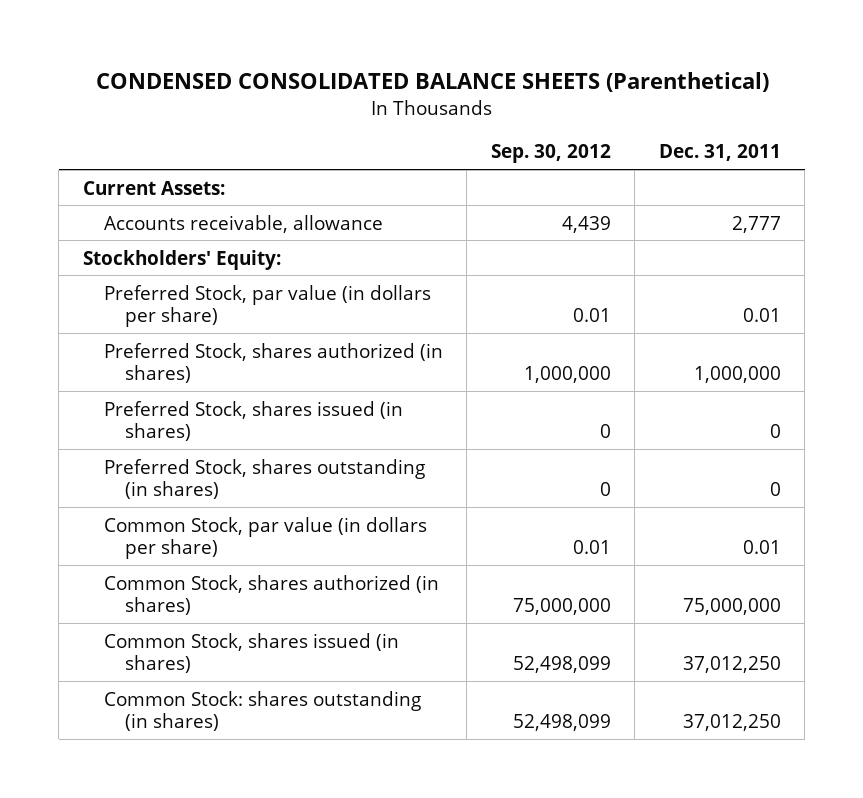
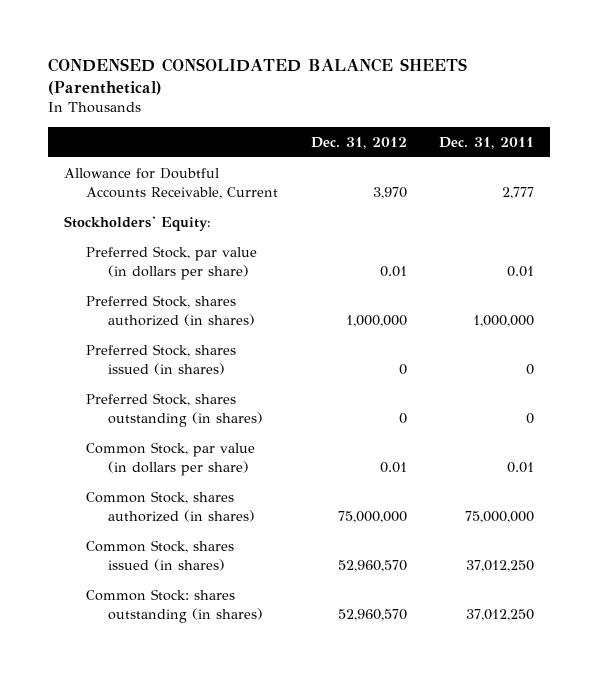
- | Sep. 30, 2012 | Dec. 31, 2011
+ | Dec. 31, 2012 | Dec. 31, 2011
- Current Assets:
- Accounts receivable, allowance | 4,439 | 2,777
+ Allowance for Doubtful Accounts Receivable, Current | 3,970 | 2,777

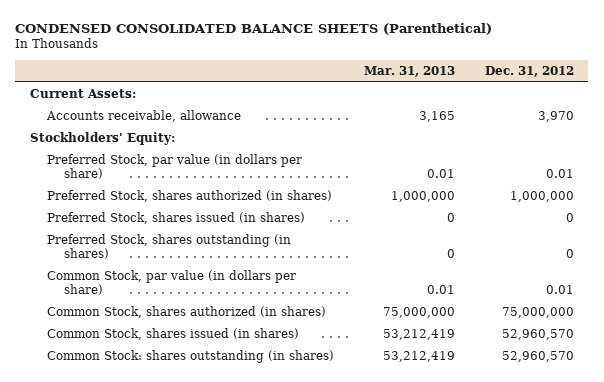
- | Dec. 31, 2012 | Dec. 31, 2011
+ | Mar. 31, 2013 | Dec. 31, 2012
- Allowance for Doubtful Accounts Receivable, Current | 3,970 | 2,777
+ Current Assets:
+ Accounts receivable, allowance | 3,165 | 3,970

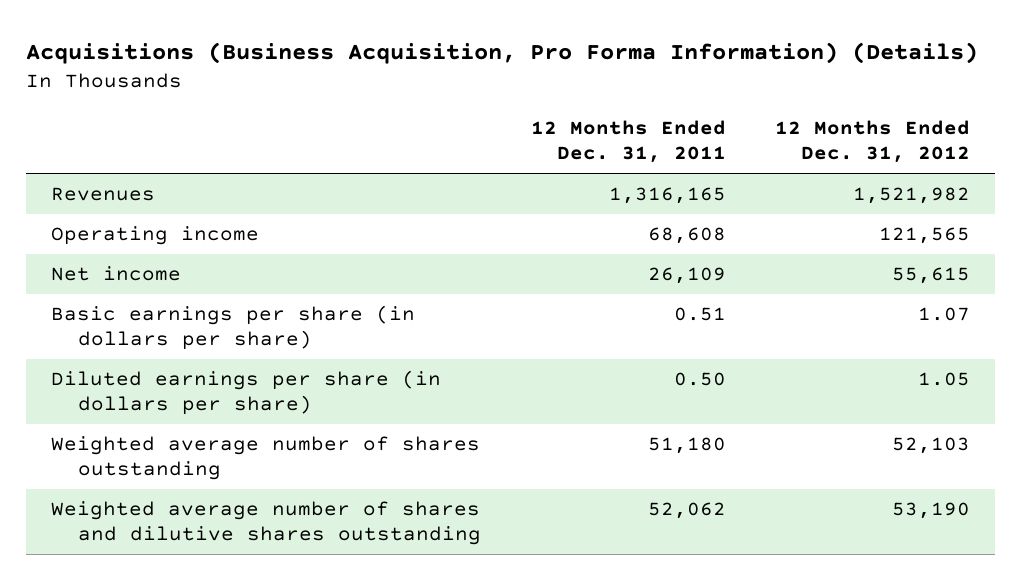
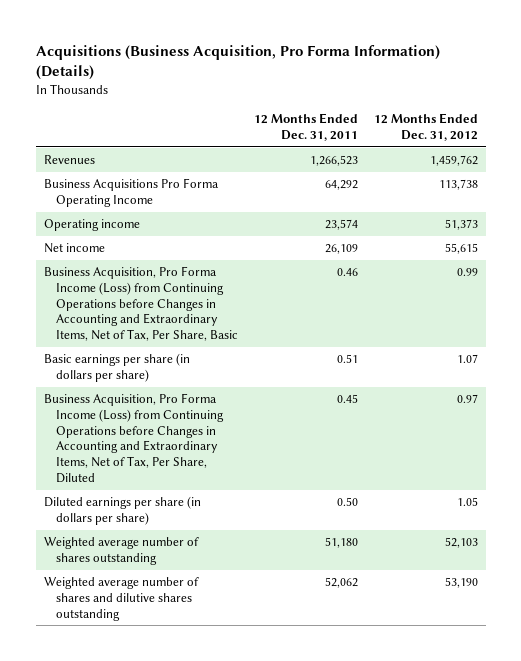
- Revenues | 1,316,165 | 1,521,982
- Operating income | 68,608 | 121,565
+ Revenues | 1,266,523 | 1,459,762
+ Business Acquisitions Pro Forma Operating Income | 64,292 | 113,738
+ Operating income | 23,574 | 51,373
+ Business Acquisition, Pro Forma Income (Loss) from Continuing Operations before Changes in Accounting and Extraordinary Items, Net of Tax, Per Share, Basic | 0.46 | 0.99
+ Business Acquisition, Pro Forma Income (Loss) from Continuing Operations before Changes in Accounting and Extraordinary Items, Net of Tax, Per Share, Diluted | 0.45 | 0.97

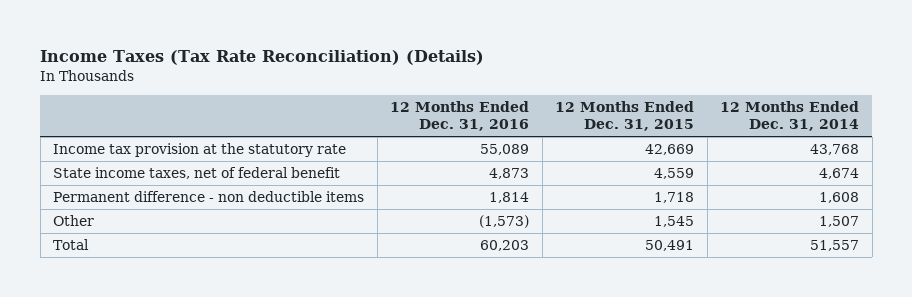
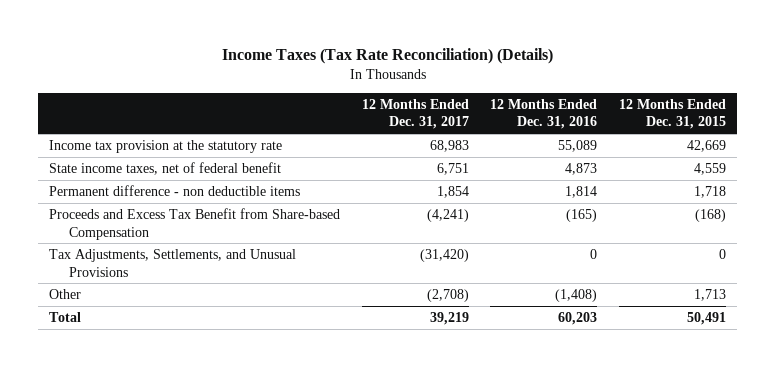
- | 12 Months Ended Dec. 31, 2016 | 12 Months Ended Dec. 31, 2015 | 12 Months Ended Dec. 31, 2014
+ | 12 Months Ended Dec. 31, 2017 | 12 Months Ended Dec. 31, 2016 | 12 Months Ended Dec. 31, 2015
- Other | (1,573) | 1,545 | 1,507
+ Proceeds and Excess Tax Benefit from Share-based Compensation | (4,241) | (165) | (168)
+ Tax Adjustments, Settlements, and Unusual Provisions | (31,420) | 0 | 0
+ Other | (2,708) | (1,408) | 1,713

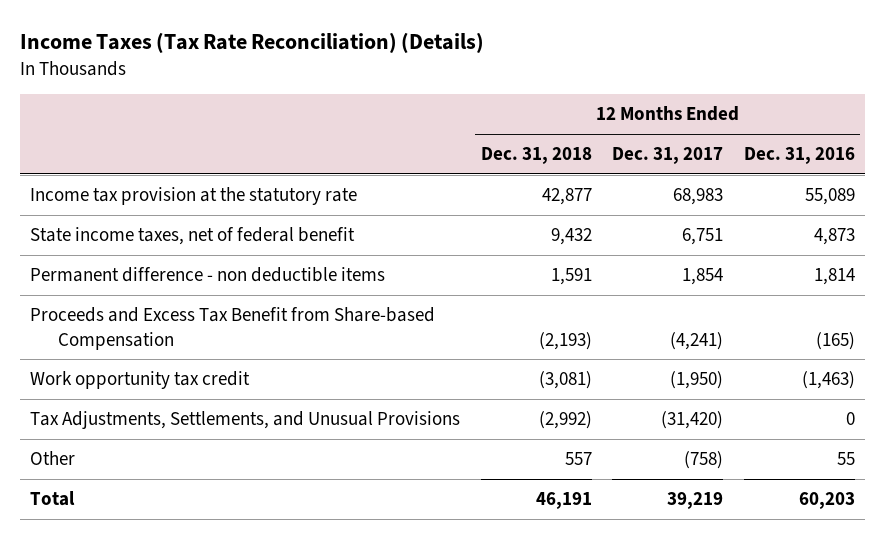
- | 12 Months Ended Dec. 31, 2017 | 12 Months Ended Dec. 31, 2016 | 12 Months Ended Dec. 31, 2015
+ | 12 Months Ended Dec. 31, 2018 | 12 Months Ended Dec. 31, 2017 | 12 Months Ended Dec. 31, 2016
+ Work opportunity tax credit | (3,081) | (1,950) | (1,463)
- Other | (2,708) | (1,408) | 1,713
+ Other | 557 | (758) | 55

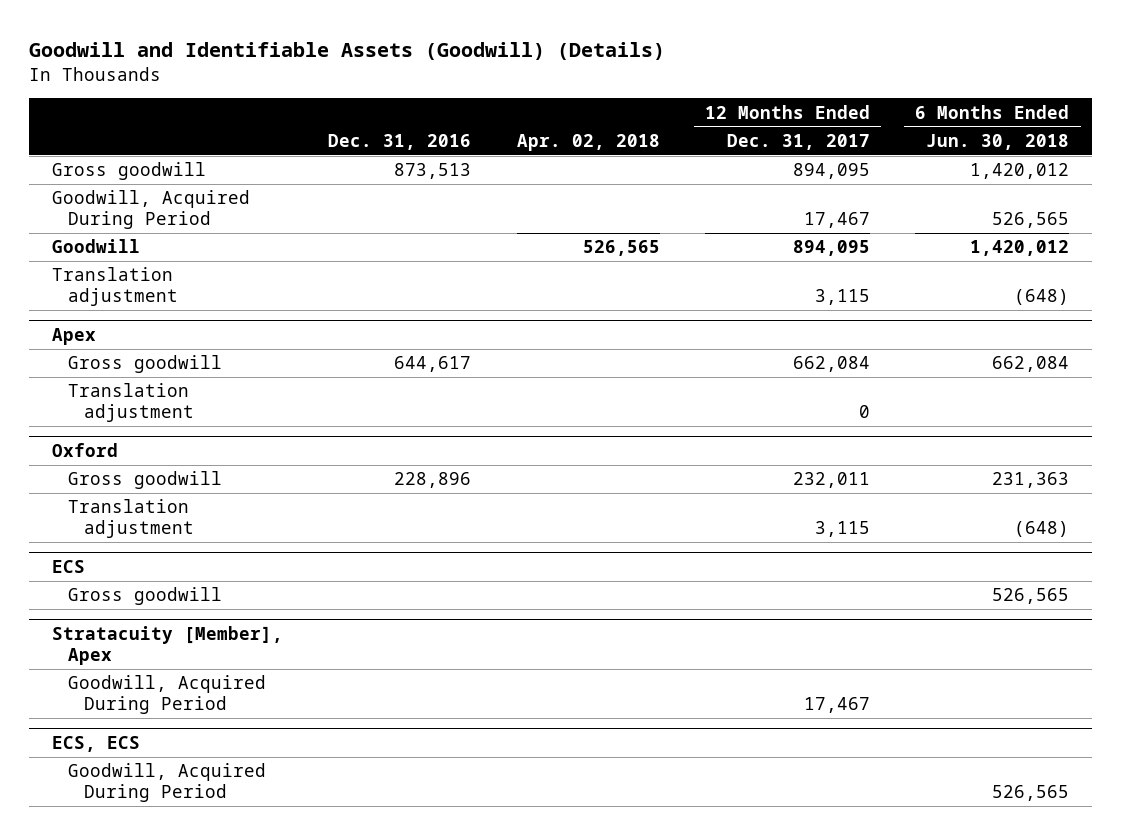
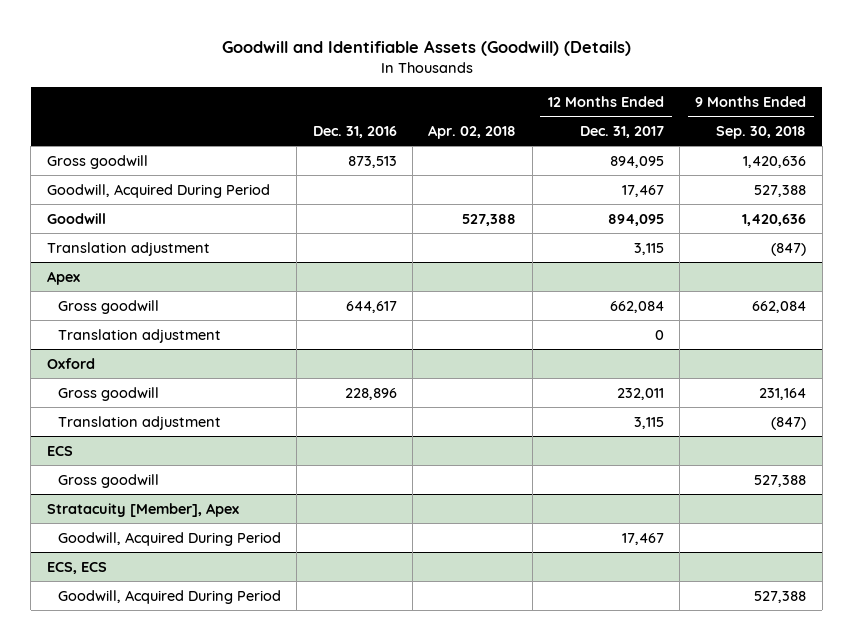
- | Dec. 31, 2016 | Apr. 02, 2018 | 12 Months Ended Dec. 31, 2017 | 6 Months Ended Jun. 30, 2018
+ | Dec. 31, 2016 | Apr. 02, 2018 | 12 Months Ended Dec. 31, 2017 | 9 Months Ended Sep. 30, 2018
- Goodwill | | 526,565 | 894,095 | 1,420,012
+ Goodwill | | 527,388 | 894,095 | 1,420,636

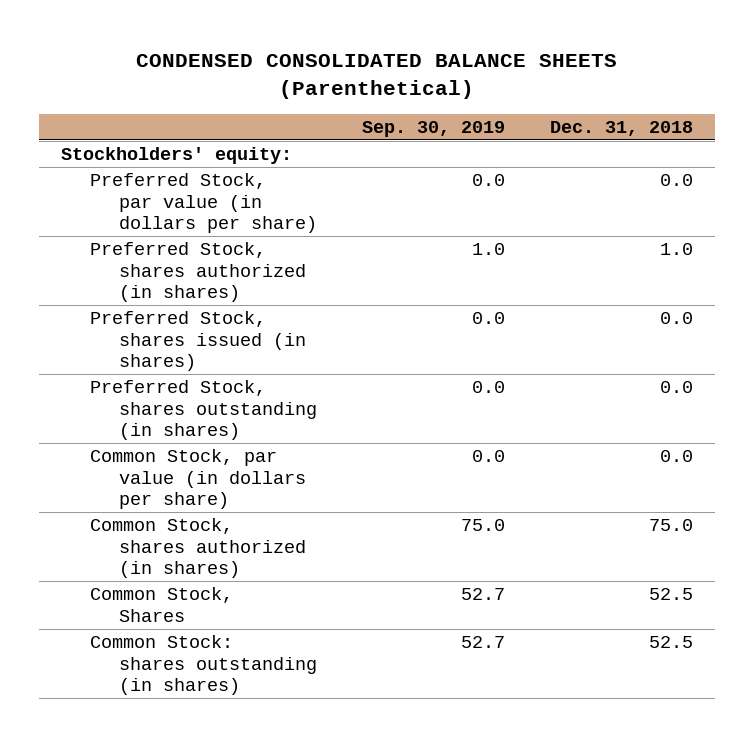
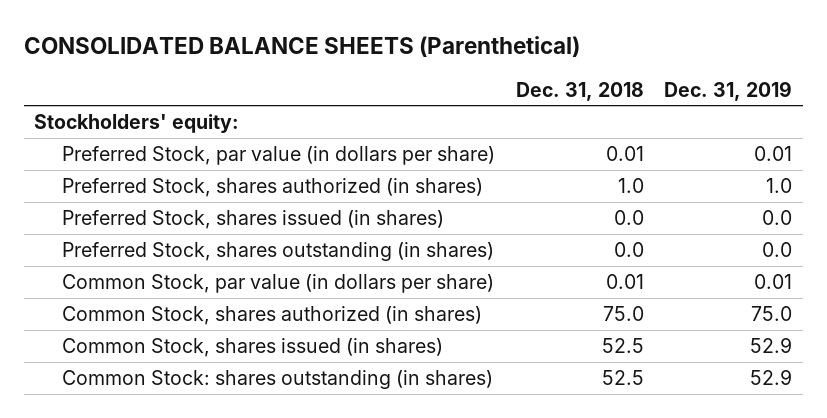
- CONDENSED CONSOLIDATED BALANCE SHEETS (Parenthetical)
+ CONSOLIDATED BALANCE SHEETS (Parenthetical)
- | Sep. 30, 2019 | Dec. 31, 2018
+ | Dec. 31, 2018 | Dec. 31, 2019
- Preferred Stock, par value (in dollars per share) | 0.0 | 0.0
+ Preferred Stock, par value (in dollars per share) | 0.01 | 0.01
- Common Stock, par value (in dollars per share) | 0.0 | 0.0
+ Common Stock, par value (in dollars per share) | 0.01 | 0.01
- Common Stock, Shares | 52.7 | 52.5
+ Common Stock, shares issued (in shares) | 52.5 | 52.9

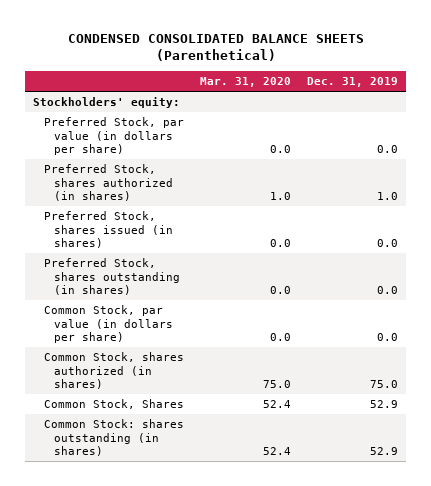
- CONSOLIDATED BALANCE SHEETS (Parenthetical)
+ CONDENSED CONSOLIDATED BALANCE SHEETS (Parenthetical)
- | Dec. 31, 2018 | Dec. 31, 2019
+ | Mar. 31, 2020 | Dec. 31, 2019
- Preferred Stock, par value (in dollars per share) | 0.01 | 0.01
+ Preferred Stock, par value (in dollars per share) | 0.0 | 0.0
- Common Stock, par value (in dollars per share) | 0.01 | 0.01
+ Common Stock, par value (in dollars per share) | 0.0 | 0.0
- Common Stock, shares issued (in shares) | 52.5 | 52.9
+ Common Stock, Shares | 52.4 | 52.9

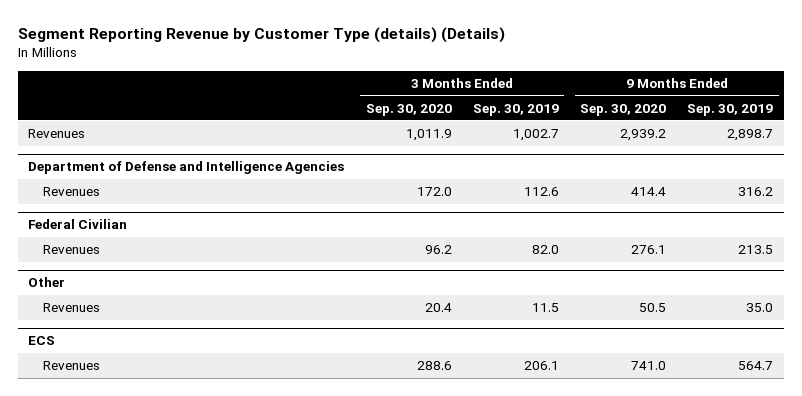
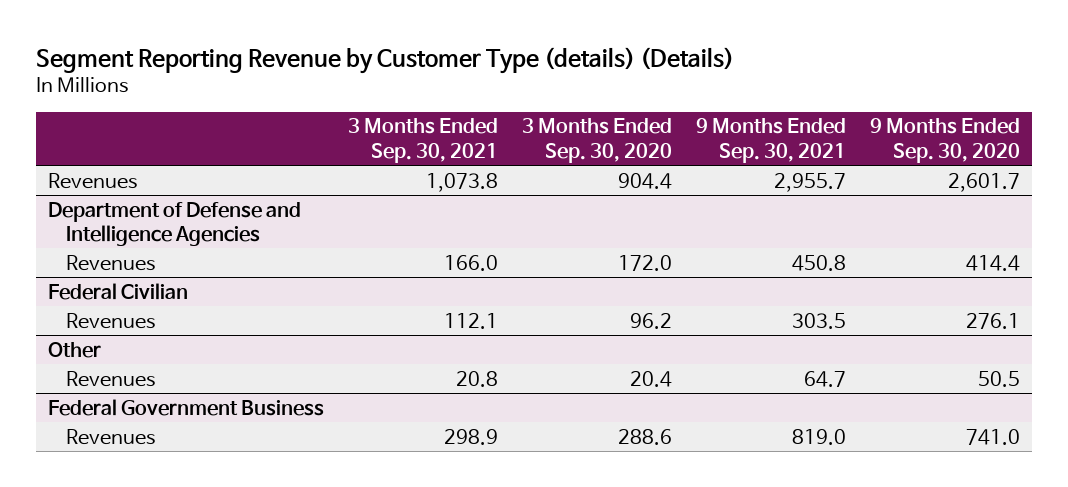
- | 3 Months Ended Sep. 30, 2020 | 3 Months Ended Sep. 30, 2019 | 9 Months Ended Sep. 30, 2020 | 9 Months Ended Sep. 30, 2019
+ | 3 Months Ended Sep. 30, 2021 | 3 Months Ended Sep. 30, 2020 | 9 Months Ended Sep. 30, 2021 | 9 Months Ended Sep. 30, 2020
- Revenues | 1,011.9 | 1,002.7 | 2,939.2 | 2,898.7
+ Revenues | 1,073.8 | 904.4 | 2,955.7 | 2,601.7
- ECS
+ Federal Government Business

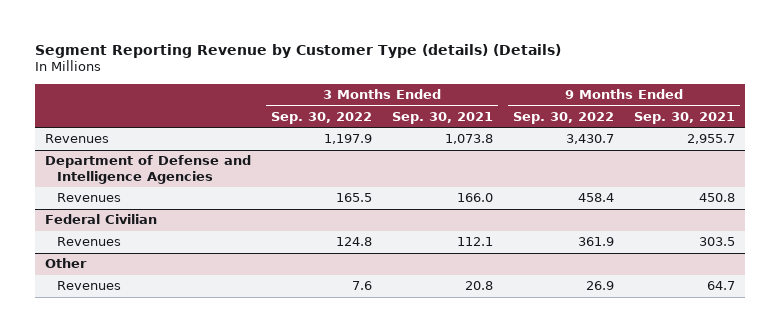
- | 3 Months Ended Sep. 30, 2021 | 3 Months Ended Sep. 30, 2020 | 9 Months Ended Sep. 30, 2021 | 9 Months Ended Sep. 30, 2020
+ | 3 Months Ended Sep. 30, 2022 | 3 Months Ended Sep. 30, 2021 | 9 Months Ended Sep. 30, 2022 | 9 Months Ended Sep. 30, 2021
- Federal Government Business
- Revenues | 298.9 | 288.6 | 819.0 | 741.0

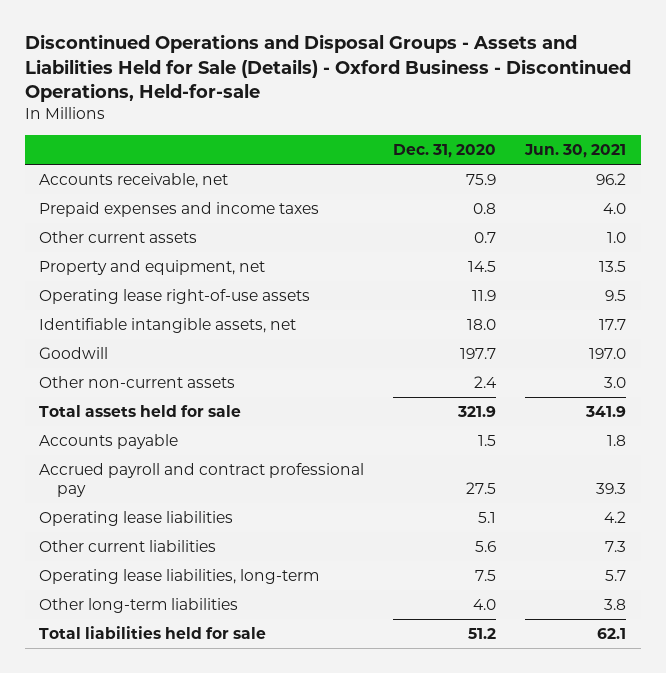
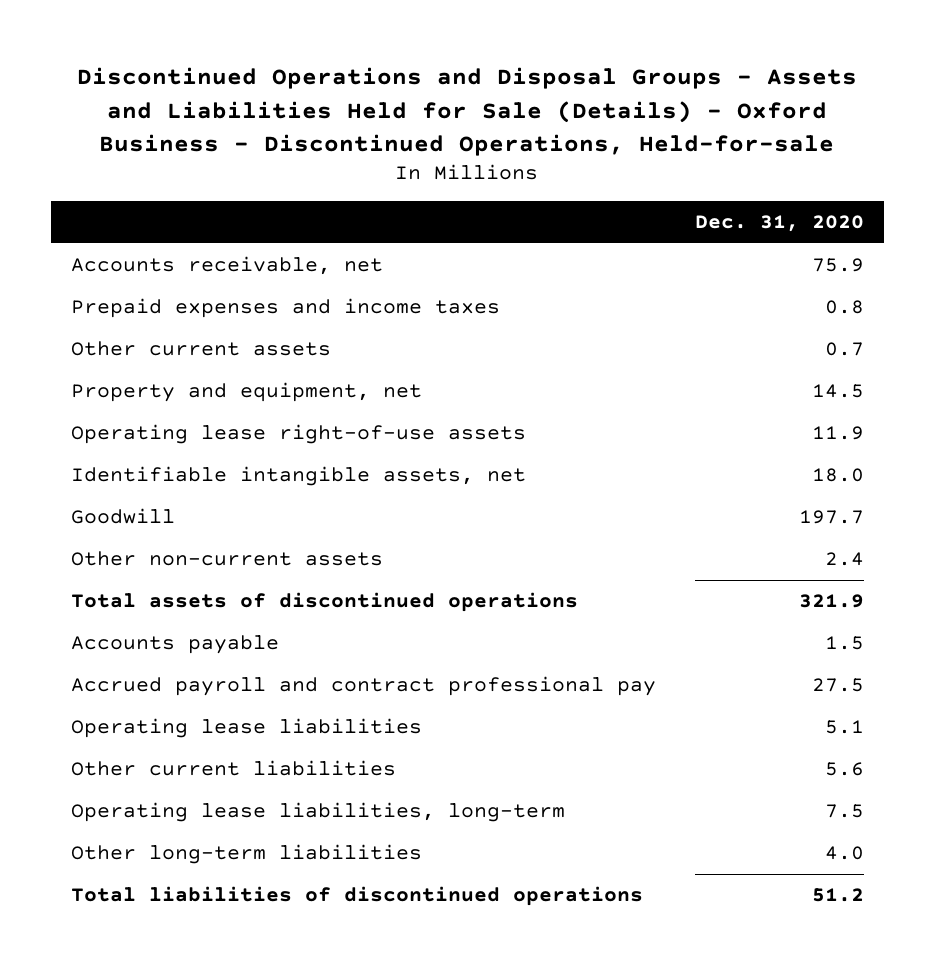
- | Dec. 31, 2020 | Jun. 30, 2021
+ | Dec. 31, 2020
- Total assets held for sale | 321.9 | 341.9
+ Total assets of discontinued operations | 321.9
- Total liabilities held for sale | 51.2 | 62.1
+ Total liabilities of discontinued operations | 51.2

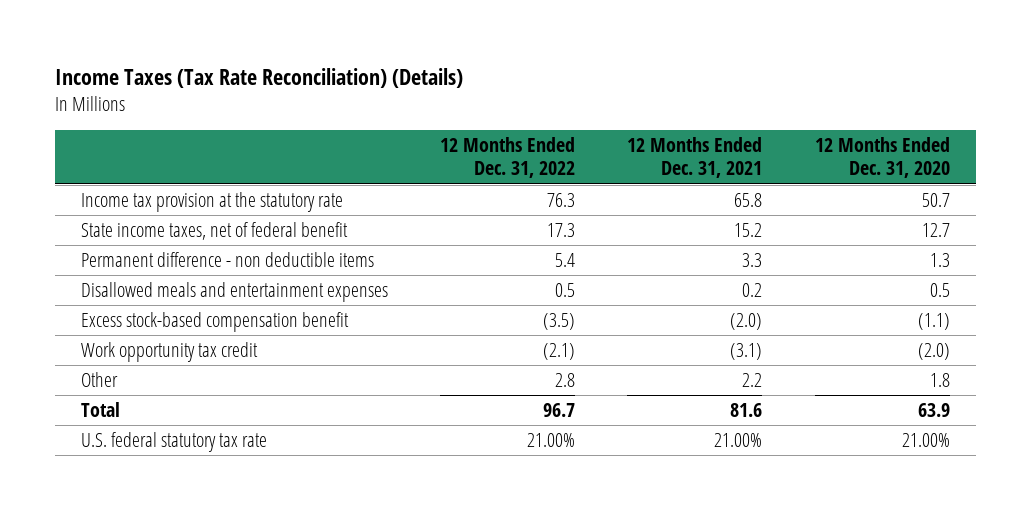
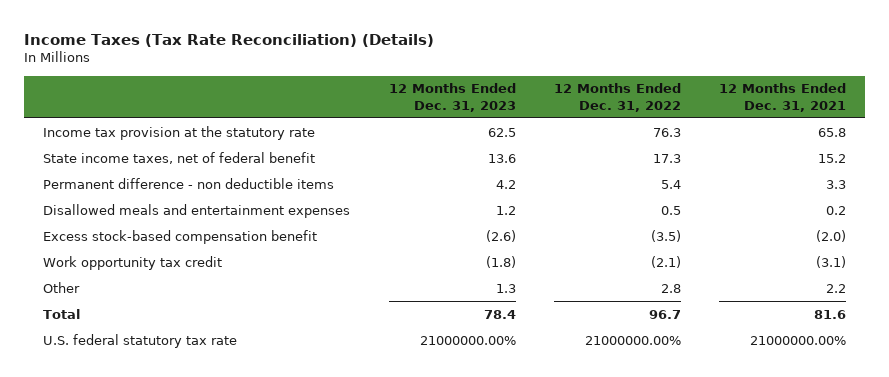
- | 12 Months Ended Dec. 31, 2022 | 12 Months Ended Dec. 31, 2021 | 12 Months Ended Dec. 31, 2020
+ | 12 Months Ended Dec. 31, 2023 | 12 Months Ended Dec. 31, 2022 | 12 Months Ended Dec. 31, 2021
- U.S. federal statutory tax rate | 21.00% | 21.00% | 21.00%
+ U.S. federal statutory tax rate | 21000000.00% | 21000000.00% | 21000000.00%

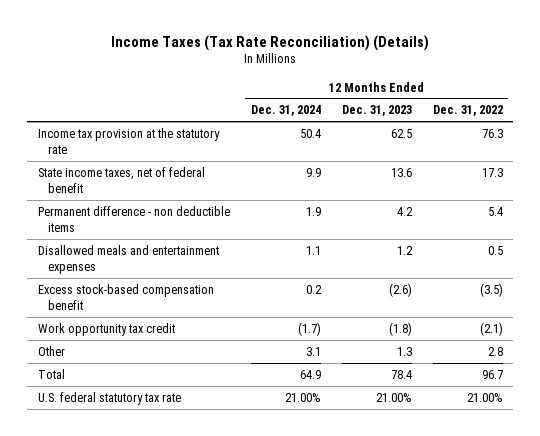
- | 12 Months Ended Dec. 31, 2023 | 12 Months Ended Dec. 31, 2022 | 12 Months Ended Dec. 31, 2021
+ | 12 Months Ended Dec. 31, 2024 | 12 Months Ended Dec. 31, 2023 | 12 Months Ended Dec. 31, 2022
- U.S. federal statutory tax rate | 21000000.00% | 21000000.00% | 21000000.00%
+ U.S. federal statutory tax rate | 21.00% | 21.00% | 21.00%

